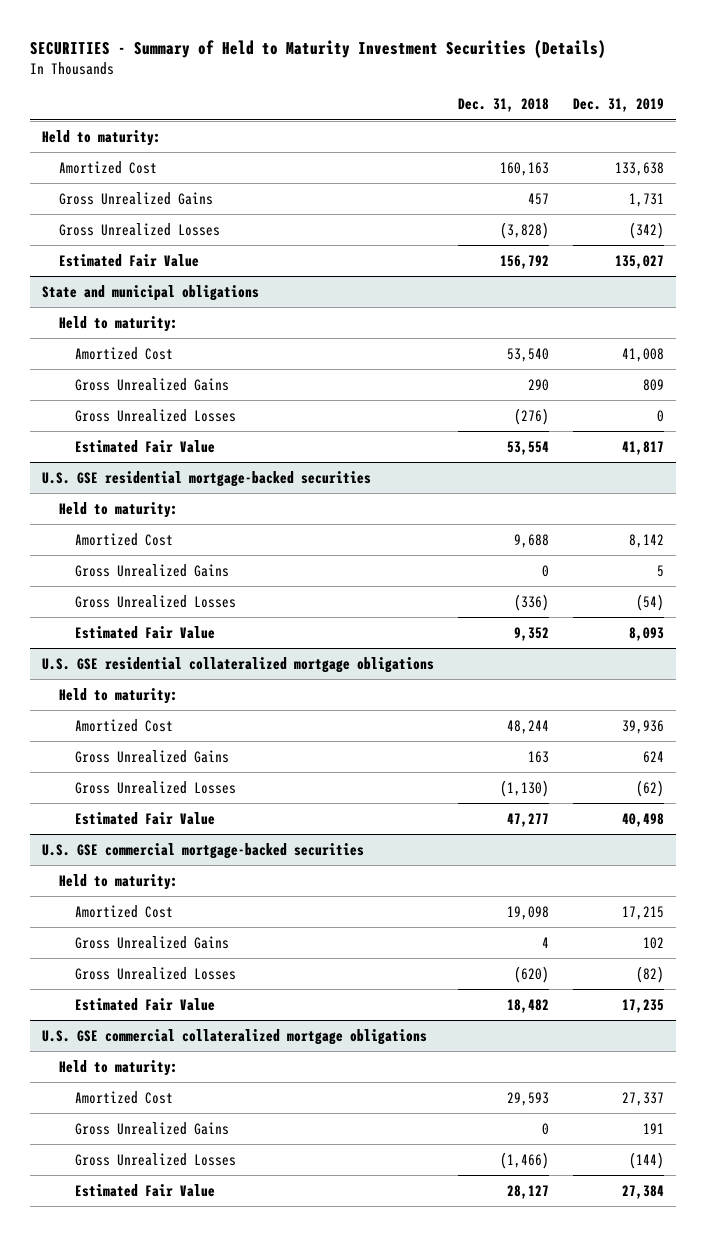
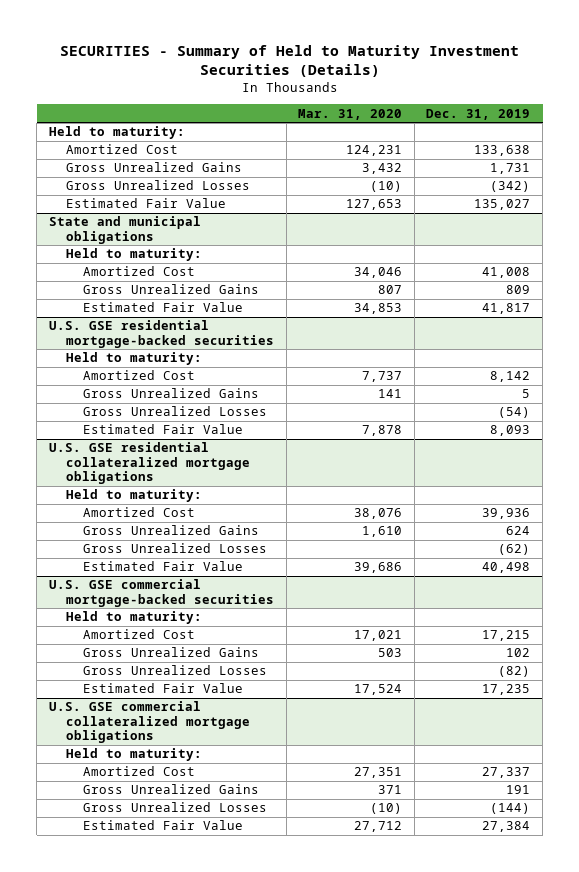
- | Dec. 31, 2018 | Dec. 31, 2019
+ | Mar. 31, 2020 | Dec. 31, 2019
@ State and municipal obligations
- Gross Unrealized Losses | (276) | 0

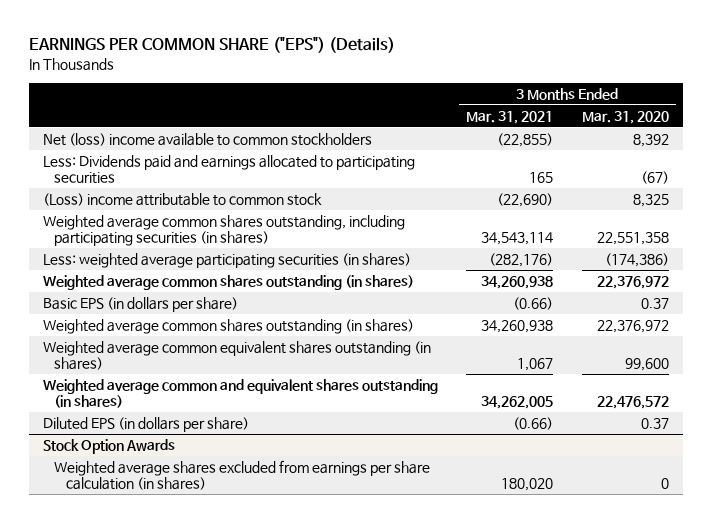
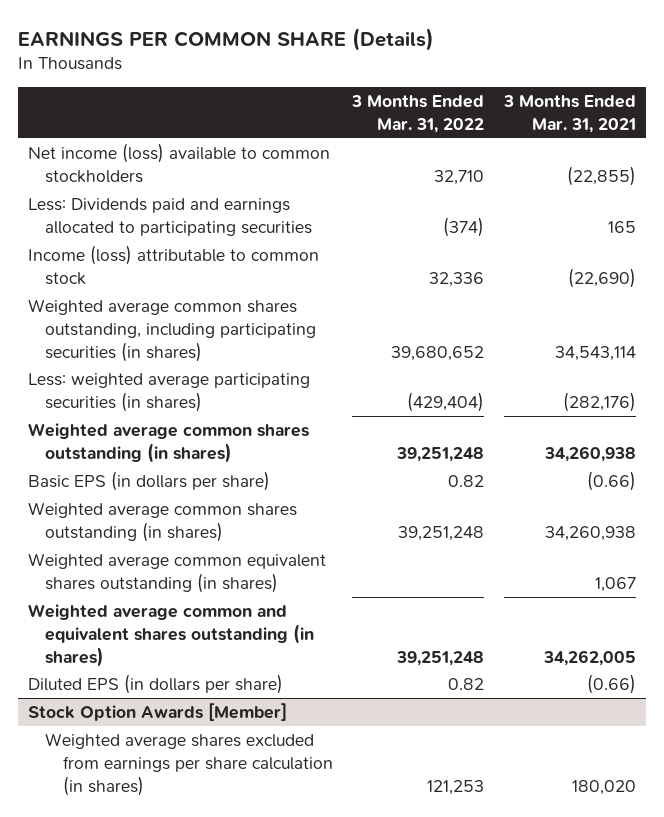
- EARNINGS PER COMMON SHARE ("EPS") (Details)
+ EARNINGS PER COMMON SHARE (Details)
- | 3 Months Ended Mar. 31, 2021 | 3 Months Ended Mar. 31, 2020
+ | 3 Months Ended Mar. 31, 2022 | 3 Months Ended Mar. 31, 2021
- Net (loss) income available to common stockholders | (22,855) | 8,392
+ Net income (loss) available to common stockholders | 32,710 | (22,855)
- (Loss) income attributable to common stock | (22,690) | 8,325
+ Income (loss) attributable to common stock | 32,336 | (22,690)
- Stock Option Awards
+ Stock Option Awards [Member]

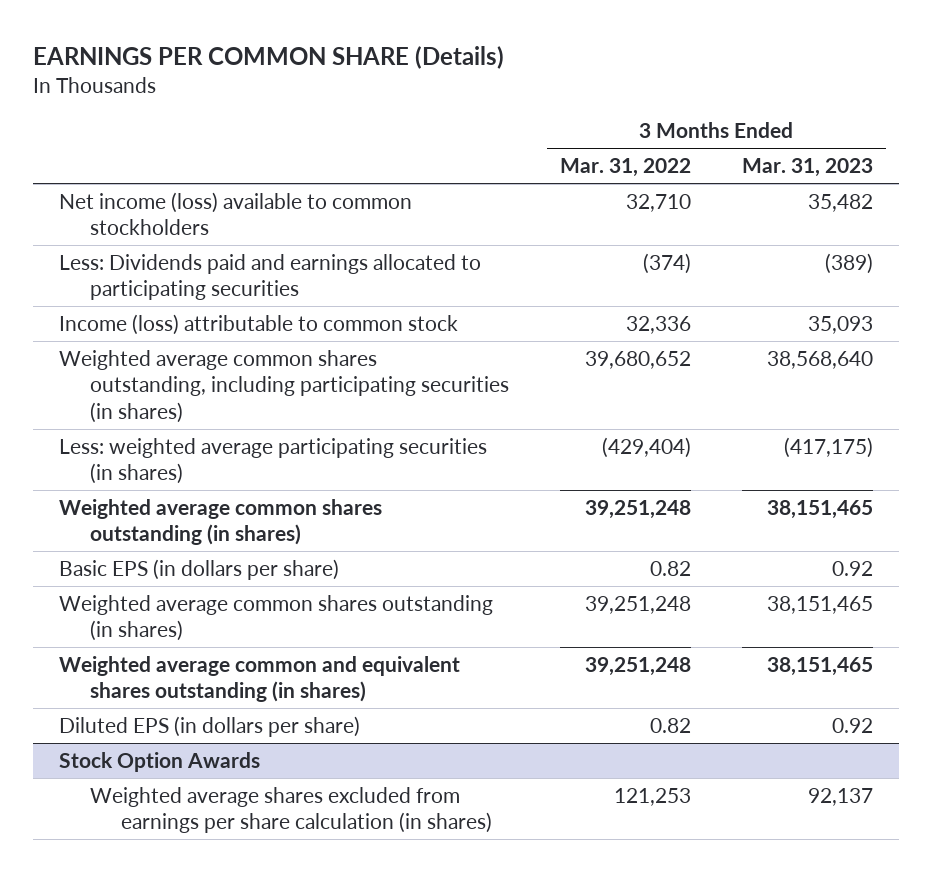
- | 3 Months Ended Mar. 31, 2022 | 3 Months Ended Mar. 31, 2021
+ | 3 Months Ended Mar. 31, 2022 | 3 Months Ended Mar. 31, 2023
- Weighted average common equivalent shares outstanding (in shares) | | 1,067
- Stock Option Awards [Member]
+ Stock Option Awards

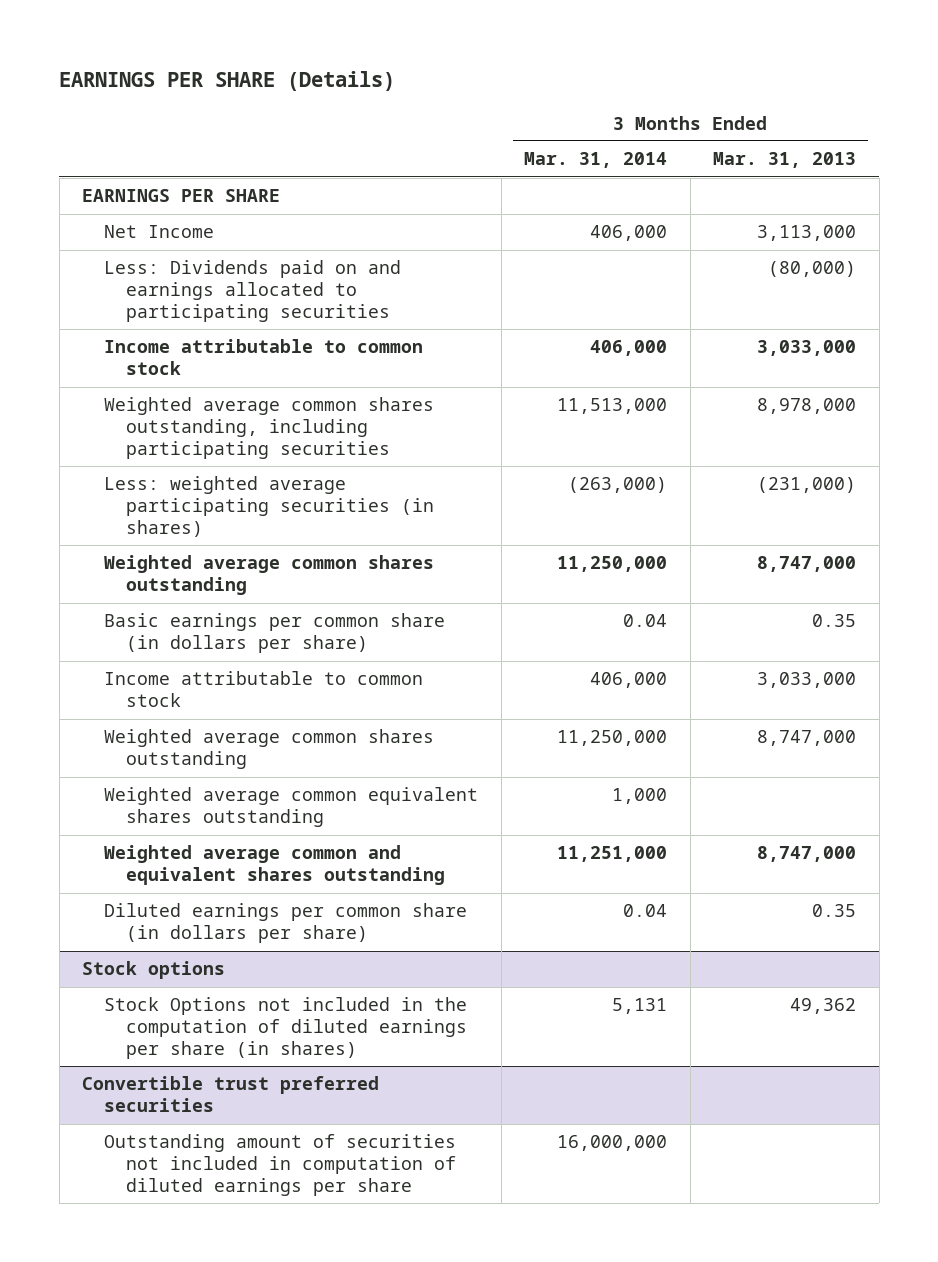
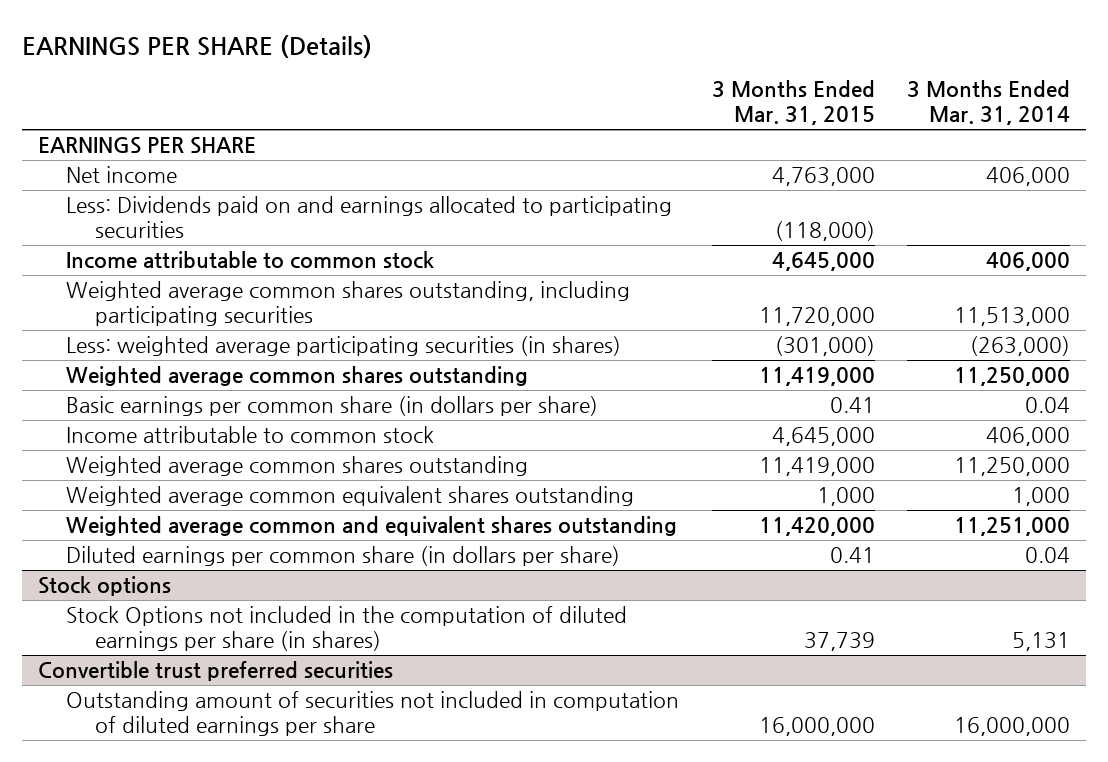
- | 3 Months Ended Mar. 31, 2014 | 3 Months Ended Mar. 31, 2013
+ | 3 Months Ended Mar. 31, 2015 | 3 Months Ended Mar. 31, 2014
- Net Income | 406,000 | 3,113,000
+ Net income | 4,763,000 | 406,000

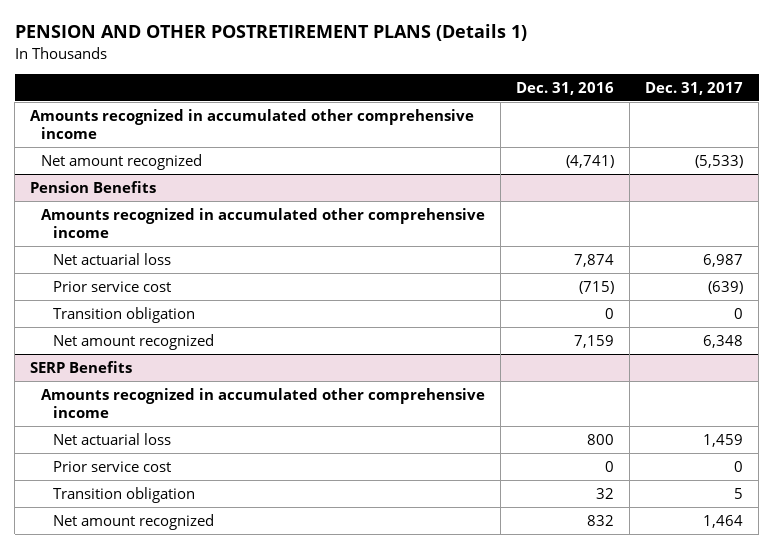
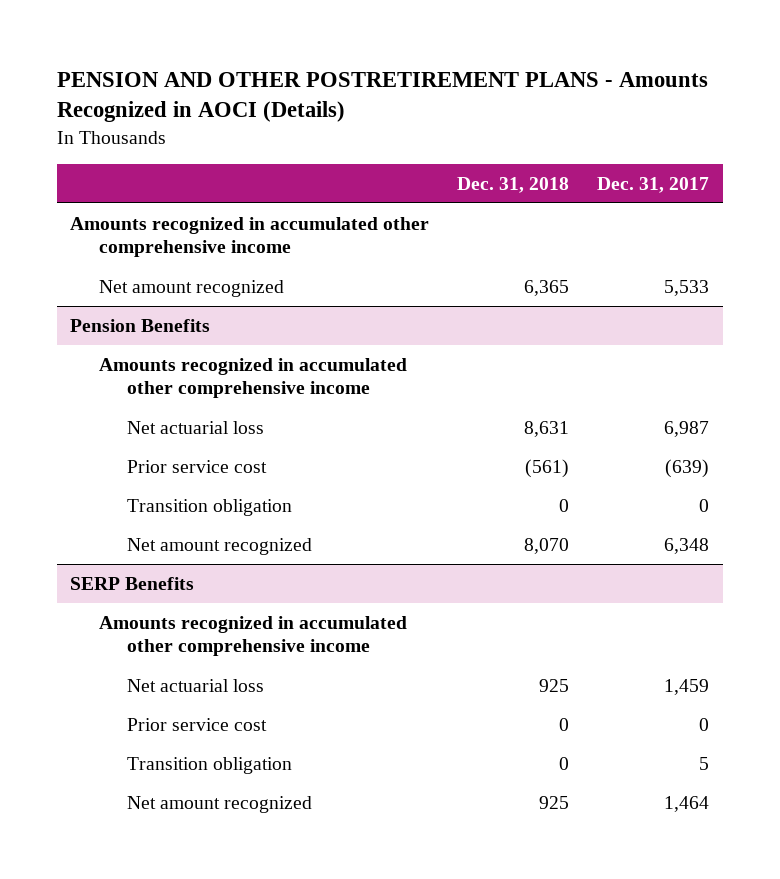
- PENSION AND OTHER POSTRETIREMENT PLANS (Details 1)
+ PENSION AND OTHER POSTRETIREMENT PLANS - Amounts Recognized in AOCI (Details)
- | Dec. 31, 2016 | Dec. 31, 2017
+ | Dec. 31, 2018 | Dec. 31, 2017
- Net amount recognized | (4,741) | (5,533)
+ Net amount recognized | 6,365 | 5,533

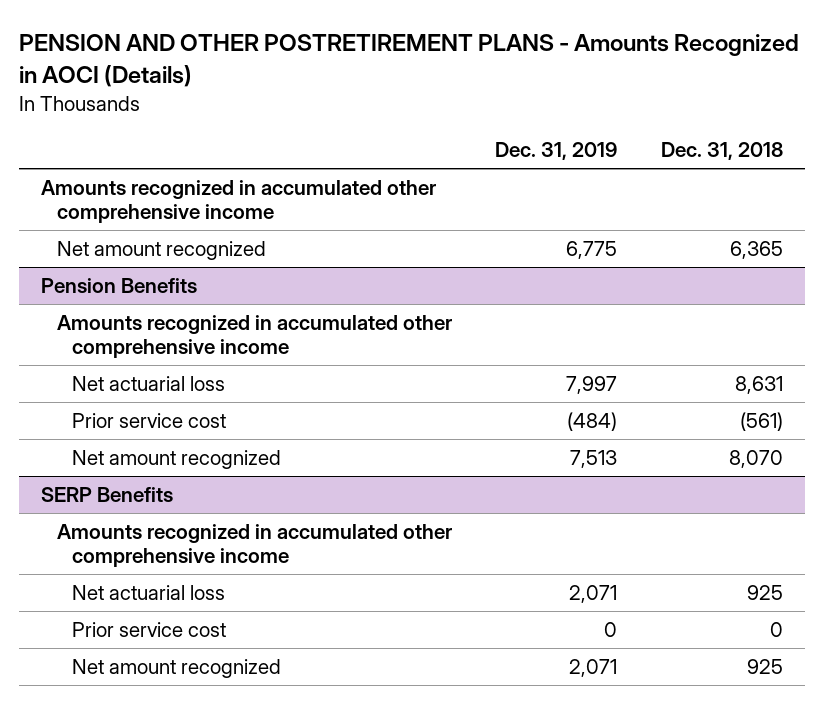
- | Dec. 31, 2018 | Dec. 31, 2017
+ | Dec. 31, 2019 | Dec. 31, 2018
@ Pension Benefits
- Transition obligation | 0 | 0
@ SERP Benefits
- Transition obligation | 0 | 5

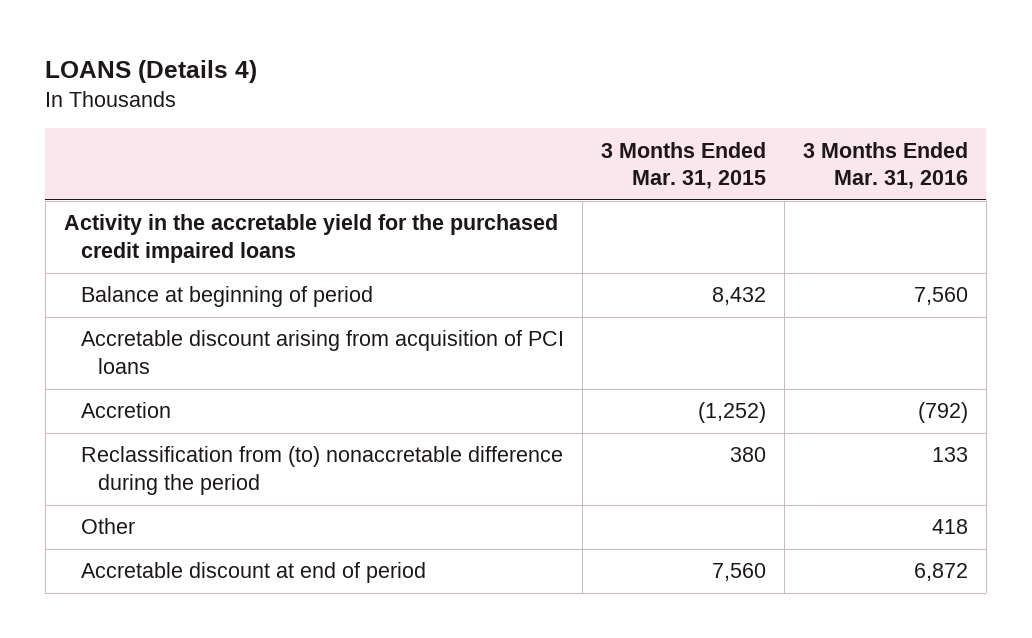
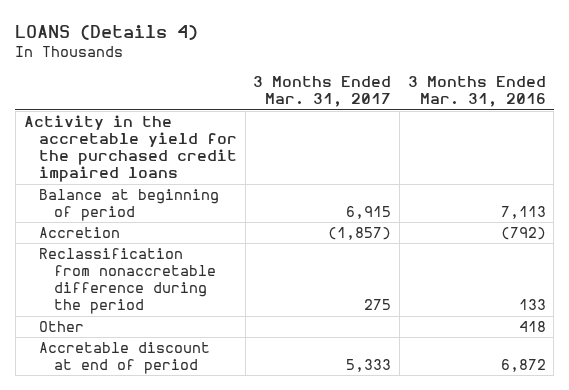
- | 3 Months Ended Mar. 31, 2015 | 3 Months Ended Mar. 31, 2016
+ | 3 Months Ended Mar. 31, 2017 | 3 Months Ended Mar. 31, 2016
- Balance at beginning of period | 8,432 | 7,560
- Accretable discount arising from acquisition of PCI loans
+ Balance at beginning of period | 6,915 | 7,113
- Reclassification from (to) nonaccretable difference during the period | 380 | 133
+ Reclassification from nonaccretable difference during the period | 275 | 133

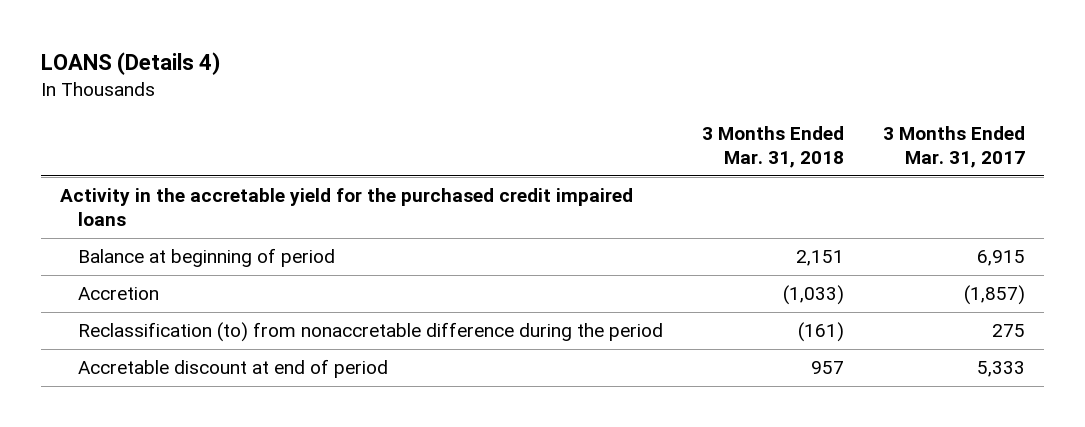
- | 3 Months Ended Mar. 31, 2017 | 3 Months Ended Mar. 31, 2016
+ | 3 Months Ended Mar. 31, 2018 | 3 Months Ended Mar. 31, 2017
- Reclassification from nonaccretable difference during the period | 275 | 133
- Other | | 418
+ Reclassification (to) from nonaccretable difference during the period | (161) | 275

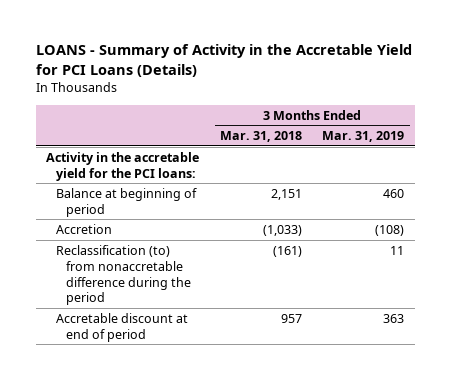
- LOANS (Details 4)
+ LOANS - Summary of Activity in the Accretable Yield for PCI Loans (Details)
- | 3 Months Ended Mar. 31, 2018 | 3 Months Ended Mar. 31, 2017
+ | 3 Months Ended Mar. 31, 2018 | 3 Months Ended Mar. 31, 2019
- Activity in the accretable yield for the purchased credit impaired loans
+ Activity in the accretable yield for the PCI loans:

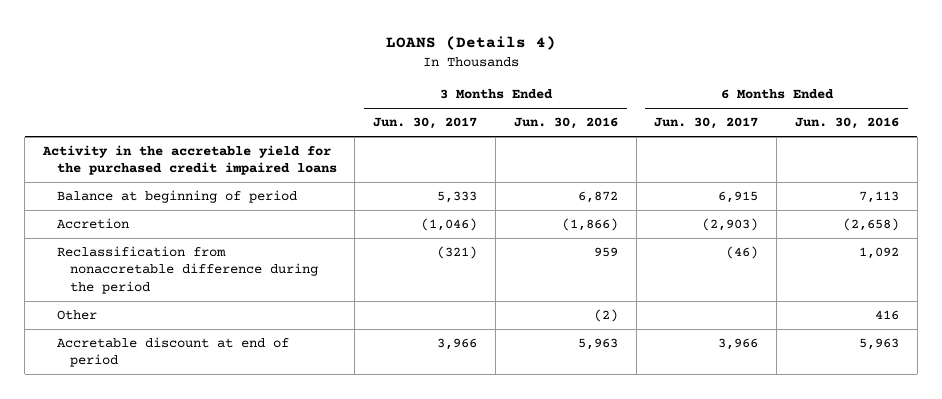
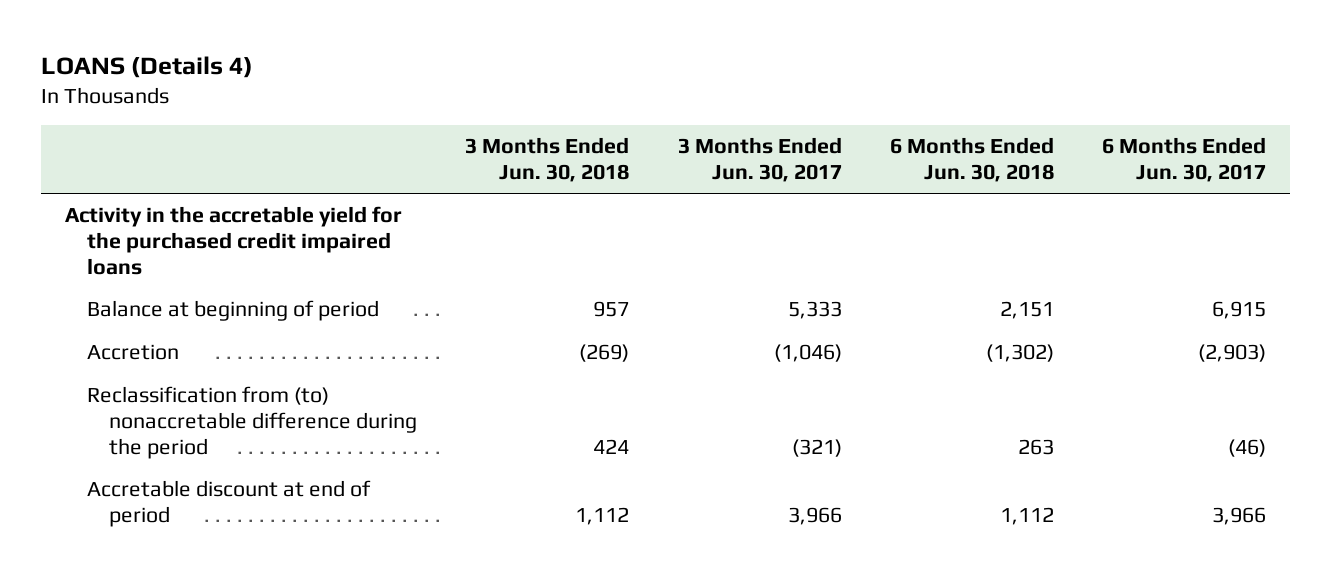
- | 3 Months Ended Jun. 30, 2017 | 3 Months Ended Jun. 30, 2016 | 6 Months Ended Jun. 30, 2017 | 6 Months Ended Jun. 30, 2016
+ | 3 Months Ended Jun. 30, 2018 | 3 Months Ended Jun. 30, 2017 | 6 Months Ended Jun. 30, 2018 | 6 Months Ended Jun. 30, 2017
- Reclassification from nonaccretable difference during the period | (321) | 959 | (46) | 1,092
- Other | | (2) | | 416
+ Reclassification from (to) nonaccretable difference during the period | 424 | (321) | 263 | (46)

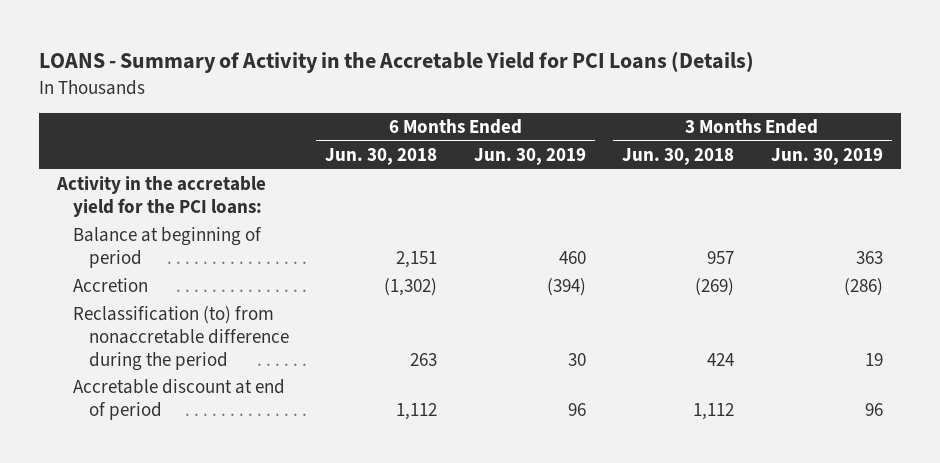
- LOANS (Details 4)
+ LOANS - Summary of Activity in the Accretable Yield for PCI Loans (Details)
- | 3 Months Ended Jun. 30, 2018 | 3 Months Ended Jun. 30, 2017 | 6 Months Ended Jun. 30, 2018 | 6 Months Ended Jun. 30, 2017
+ | 6 Months Ended Jun. 30, 2018 | 6 Months Ended Jun. 30, 2019 | 3 Months Ended Jun. 30, 2018 | 3 Months Ended Jun. 30, 2019
- Activity in the accretable yield for the purchased credit impaired loans
+ Activity in the accretable yield for the PCI loans:
- Reclassification from (to) nonaccretable difference during the period | 424 | (321) | 263 | (46)
+ Reclassification (to) from nonaccretable difference during the period | 263 | 30 | 424 | 19

